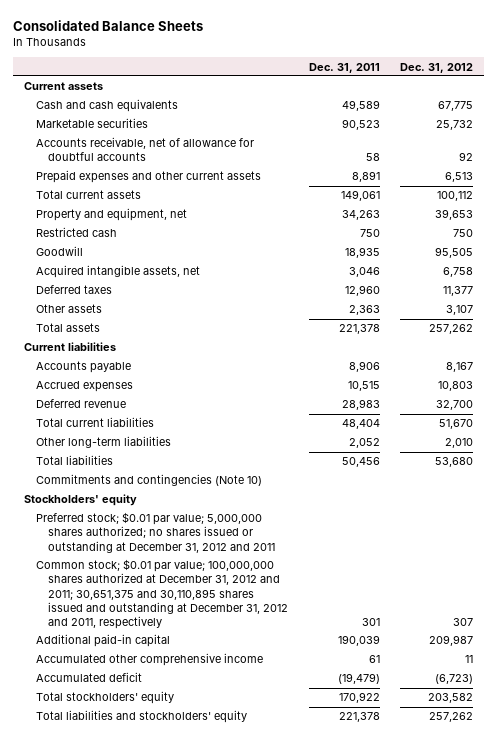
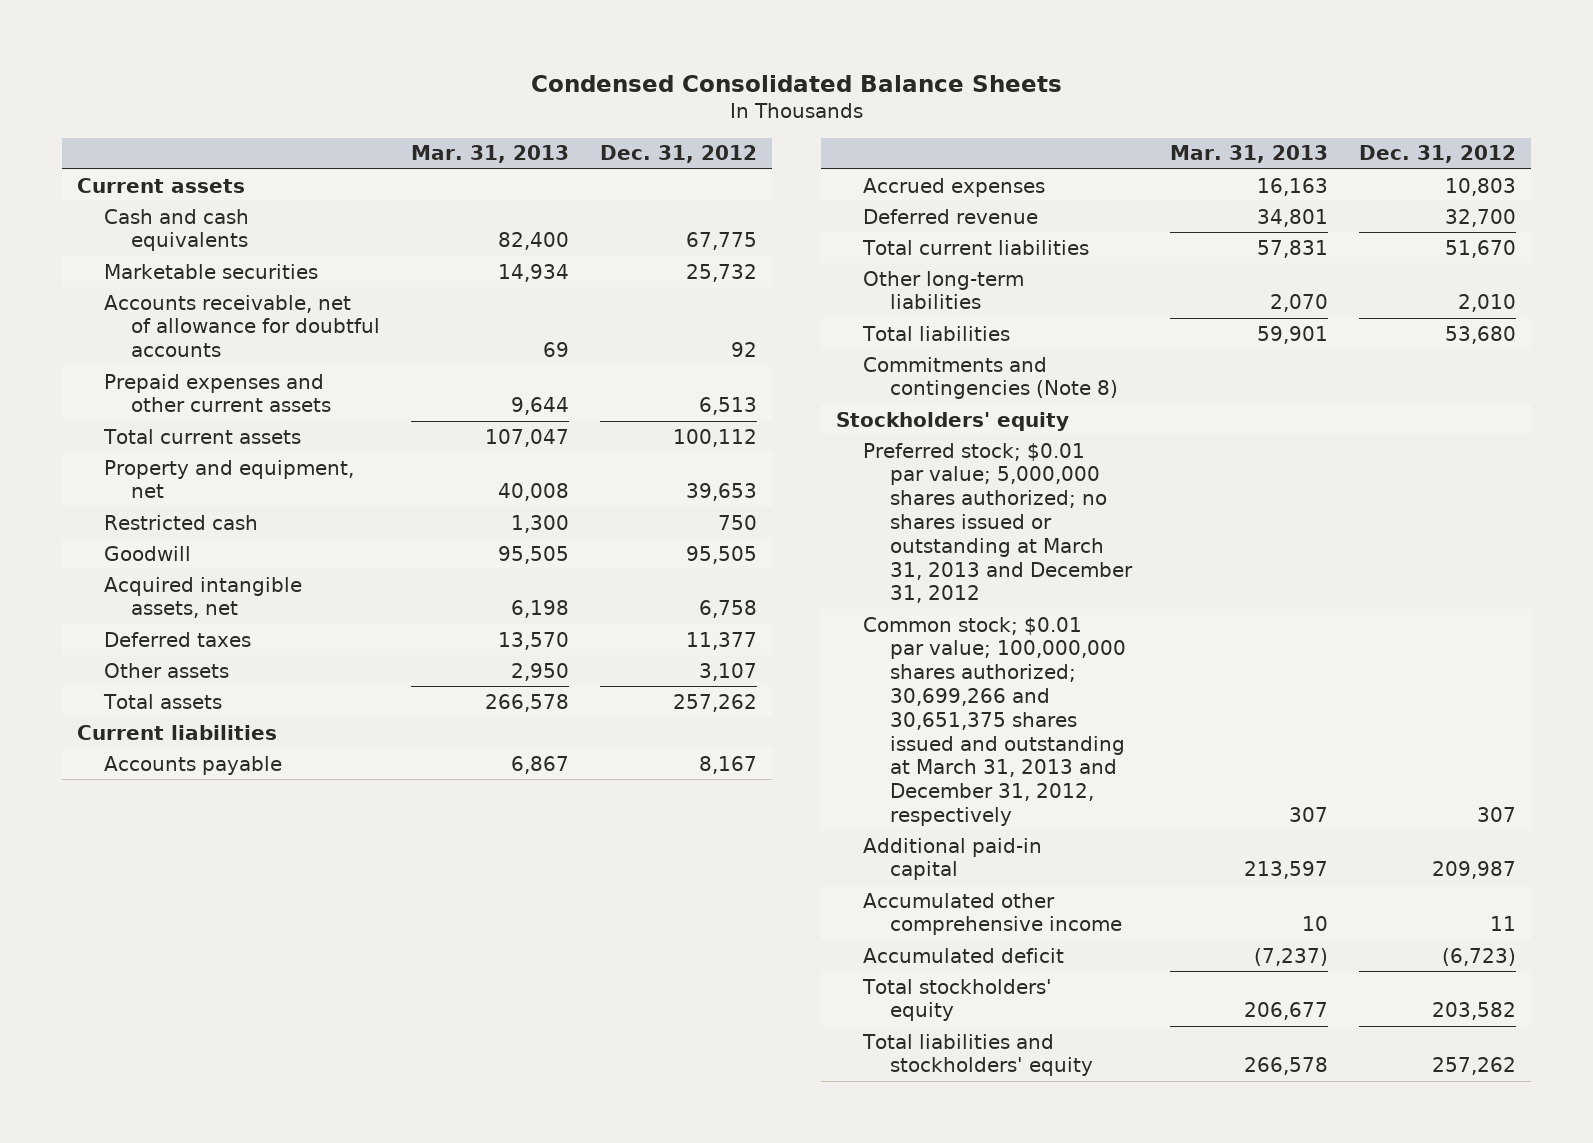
- Consolidated Balance Sheets
+ Condensed Consolidated Balance Sheets
- | Dec. 31, 2011 | Dec. 31, 2012
+ | Mar. 31, 2013 | Dec. 31, 2012
- Commitments and contingencies (Note 10)
+ Commitments and contingencies (Note 8)
- Preferred stock; $0.01 par value; 5,000,000 shares authorized; no shares issued or outstanding at December 31, 2012 and 2011
- Common stock; $0.01 par value; 100,000,000 shares authorized at December 31, 2012 and 2011; 30,651,375 and 30,110,895 shares issued and outstanding at December 31, 2012 and 2011, respectively | 301 | 307
+ Preferred stock; $0.01 par value; 5,000,000 shares authorized; no shares issued or outstanding at March 31, 2013 and December 31, 2012
+ Common stock; $0.01 par value; 100,000,000 shares authorized; 30,699,266 and 30,651,375 shares issued and outstanding at March 31, 2013 and December 31, 2012, respectively | 307 | 307

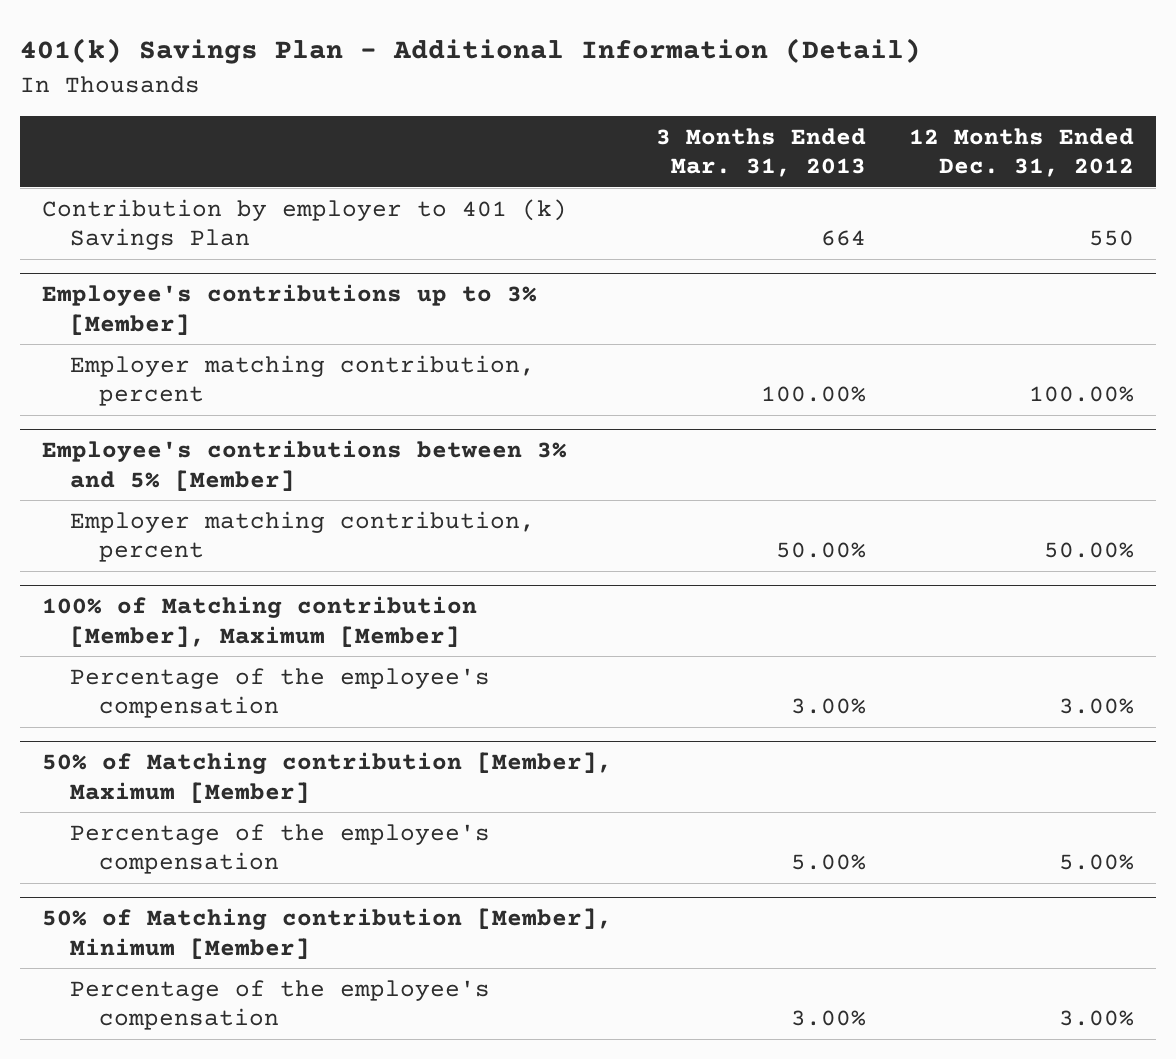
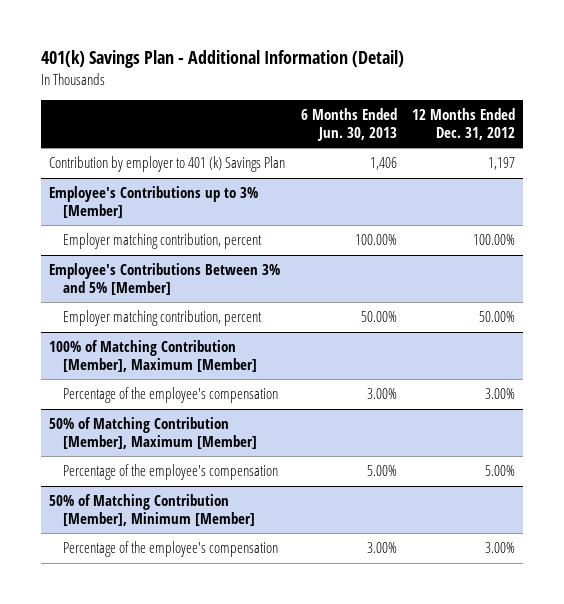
- | 3 Months Ended Mar. 31, 2013 | 12 Months Ended Dec. 31, 2012
+ | 6 Months Ended Jun. 30, 2013 | 12 Months Ended Dec. 31, 2012
- Contribution by employer to 401 (k) Savings Plan | 664 | 550
- Employee's contributions up to 3% [Member]
+ Contribution by employer to 401 (k) Savings Plan | 1,406 | 1,197
+ Employee's Contributions up to 3% [Member]
- Employee's contributions between 3% and 5% [Member]
+ Employee's Contributions Between 3% and 5% [Member]
- 100% of Matching contribution [Member], Maximum [Member]
+ 100% of Matching Contribution [Member], Maximum [Member]
- 50% of Matching contribution [Member], Maximum [Member]
+ 50% of Matching Contribution [Member], Maximum [Member]
- 50% of Matching contribution [Member], Minimum [Member]
+ 50% of Matching Contribution [Member], Minimum [Member]

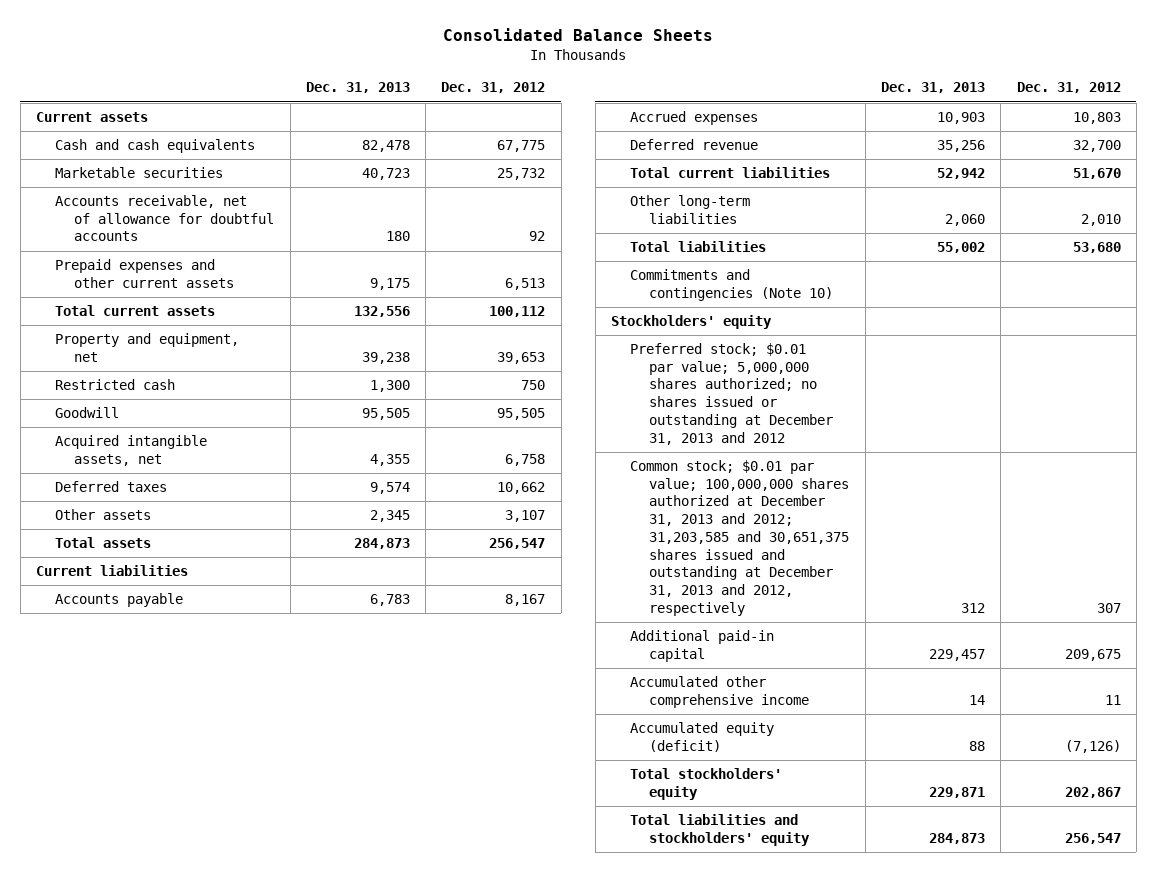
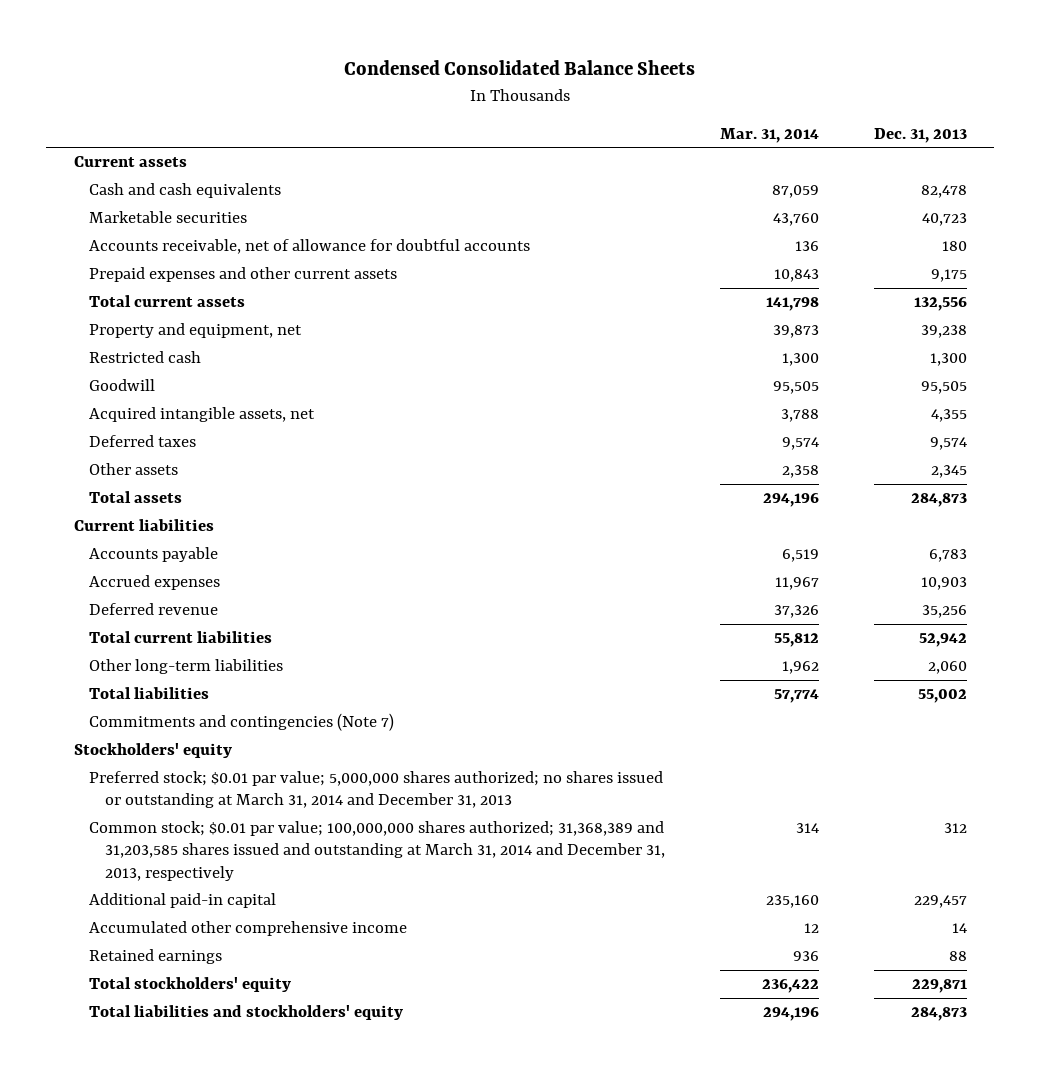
- Consolidated Balance Sheets
+ Condensed Consolidated Balance Sheets
- | Dec. 31, 2013 | Dec. 31, 2012
+ | Mar. 31, 2014 | Dec. 31, 2013
- Commitments and contingencies (Note 10)
+ Commitments and contingencies (Note 7)
- Preferred stock; $0.01 par value; 5,000,000 shares authorized; no shares issued or outstanding at December 31, 2013 and 2012
- Common stock; $0.01 par value; 100,000,000 shares authorized at December 31, 2013 and 2012; 31,203,585 and 30,651,375 shares issued and outstanding at December 31, 2013 and 2012, respectively | 312 | 307
+ Preferred stock; $0.01 par value; 5,000,000 shares authorized; no shares issued or outstanding at March 31, 2014 and December 31, 2013
+ Common stock; $0.01 par value; 100,000,000 shares authorized; 31,368,389 and 31,203,585 shares issued and outstanding at March 31, 2014 and December 31, 2013, respectively | 314 | 312
- Accumulated equity (deficit) | 88 | (7,126)
+ Retained earnings | 936 | 88

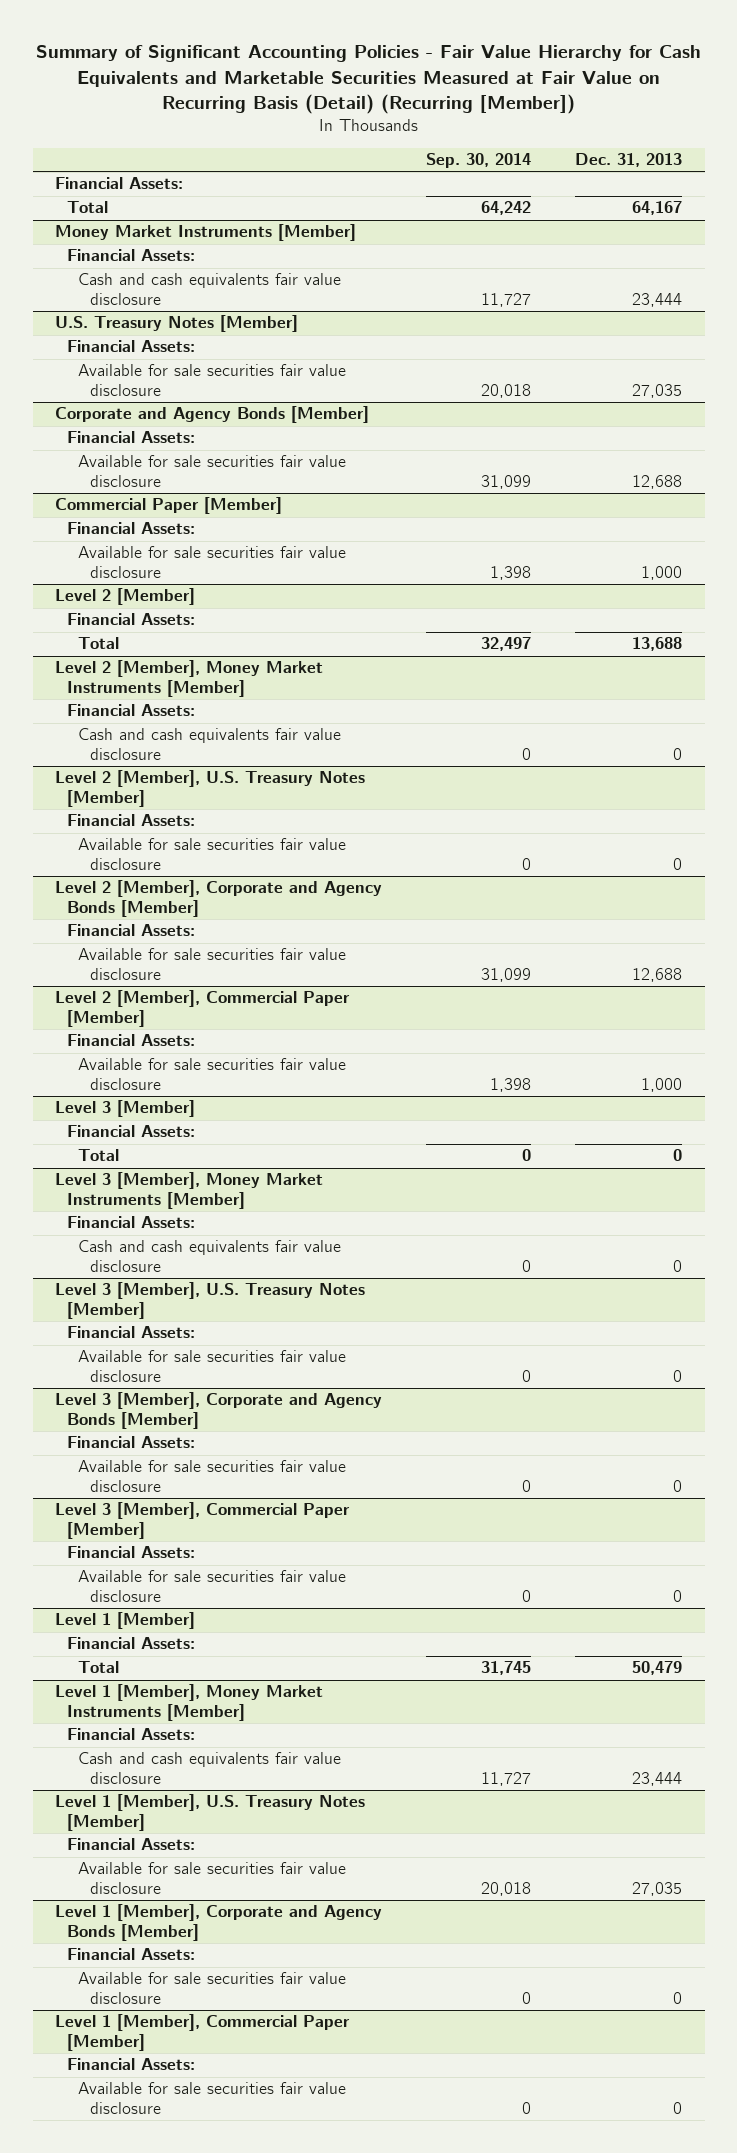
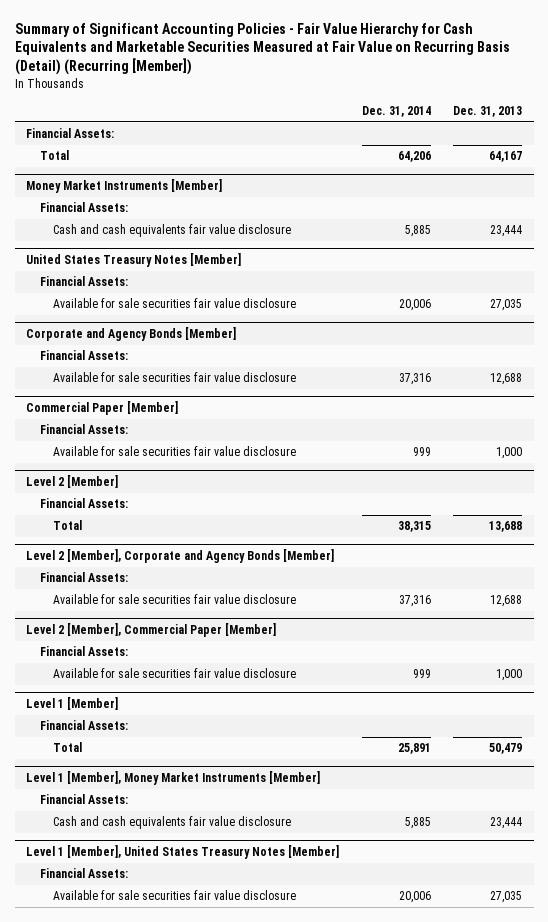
- | Sep. 30, 2014 | Dec. 31, 2013
+ | Dec. 31, 2014 | Dec. 31, 2013
- U.S. Treasury Notes [Member]
+ United States Treasury Notes [Member]
- Level 2 [Member], Money Market Instruments [Member]
- Financial Assets:
- Cash and cash equivalents fair value disclosure | 0 | 0
- Level 2 [Member], U.S. Treasury Notes [Member]
- Financial Assets:
- Available for sale securities fair value disclosure | 0 | 0
- Level 3 [Member]
- Financial Assets:
- Total | 0 | 0
- Level 3 [Member], Money Market Instruments [Member]
- Financial Assets:
- Cash and cash equivalents fair value disclosure | 0 | 0
- Level 3 [Member], U.S. Treasury Notes [Member]
- Financial Assets:
- Available for sale securities fair value disclosure | 0 | 0
- Level 3 [Member], Corporate and Agency Bonds [Member]
- Financial Assets:
- Available for sale securities fair value disclosure | 0 | 0
- Level 3 [Member], Commercial Paper [Member]
- Financial Assets:
- Available for sale securities fair value disclosure | 0 | 0
- Level 1 [Member], U.S. Treasury Notes [Member]
+ Level 1 [Member], United States Treasury Notes [Member]
- Level 1 [Member], Corporate and Agency Bonds [Member]
- Financial Assets:
- Available for sale securities fair value disclosure | 0 | 0
- Level 1 [Member], Commercial Paper [Member]
- Financial Assets:
- Available for sale securities fair value disclosure | 0 | 0

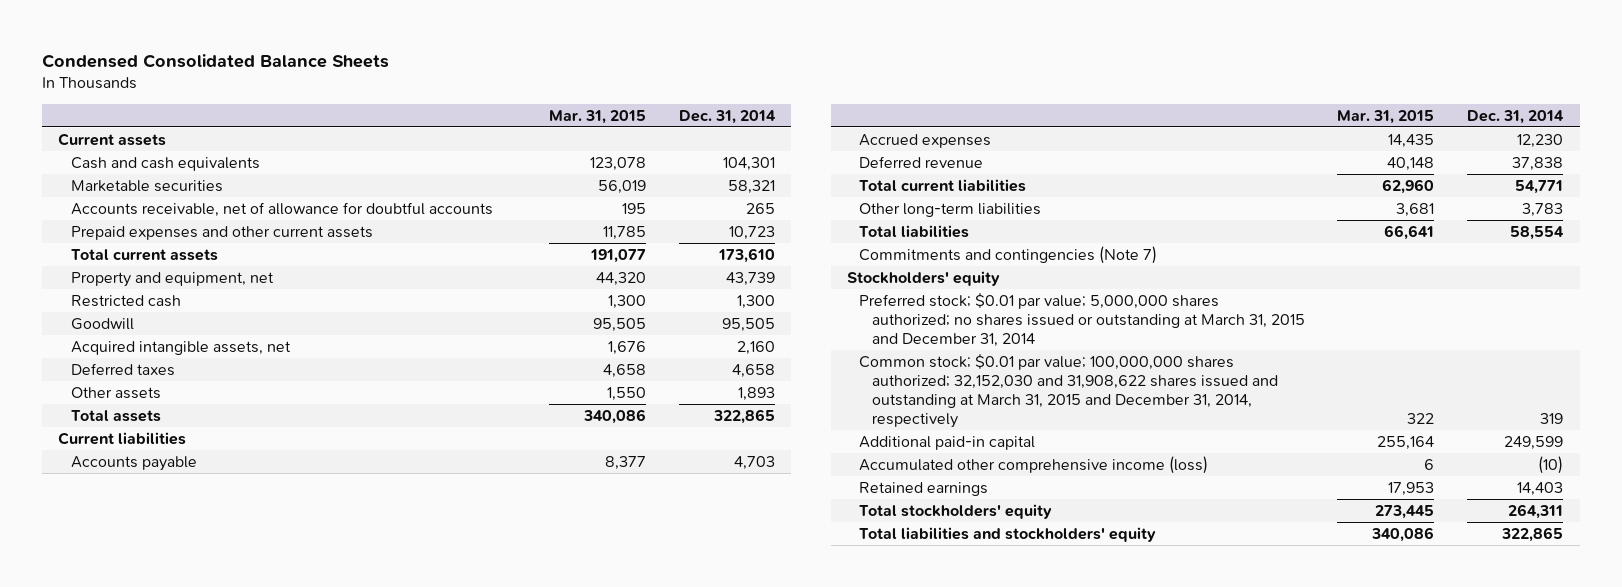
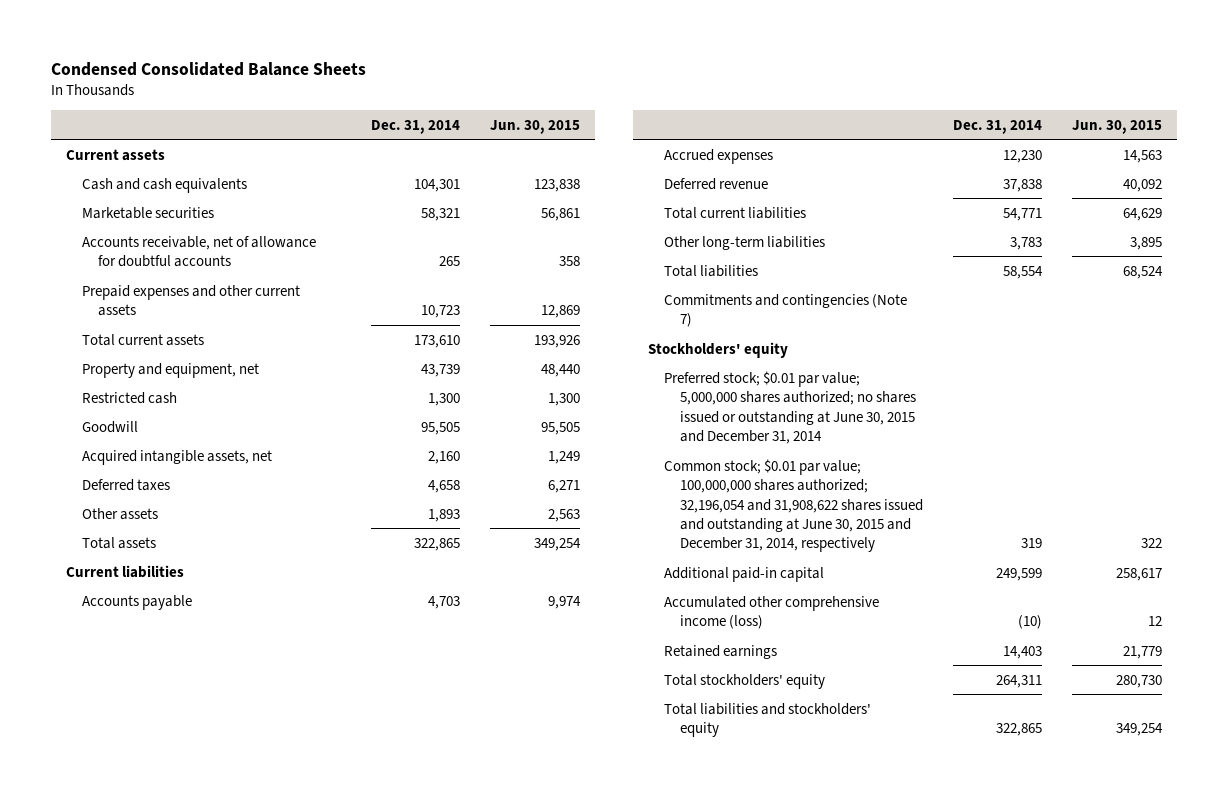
- | Mar. 31, 2015 | Dec. 31, 2014
+ | Dec. 31, 2014 | Jun. 30, 2015
- Preferred stock; $0.01 par value; 5,000,000 shares authorized; no shares issued or outstanding at March 31, 2015 and December 31, 2014
- Common stock; $0.01 par value; 100,000,000 shares authorized; 32,152,030 and 31,908,622 shares issued and outstanding at March 31, 2015 and December 31, 2014, respectively | 322 | 319
+ Preferred stock; $0.01 par value; 5,000,000 shares authorized; no shares issued or outstanding at June 30, 2015 and December 31, 2014
+ Common stock; $0.01 par value; 100,000,000 shares authorized; 32,196,054 and 31,908,622 shares issued and outstanding at June 30, 2015 and December 31, 2014, respectively | 319 | 322

